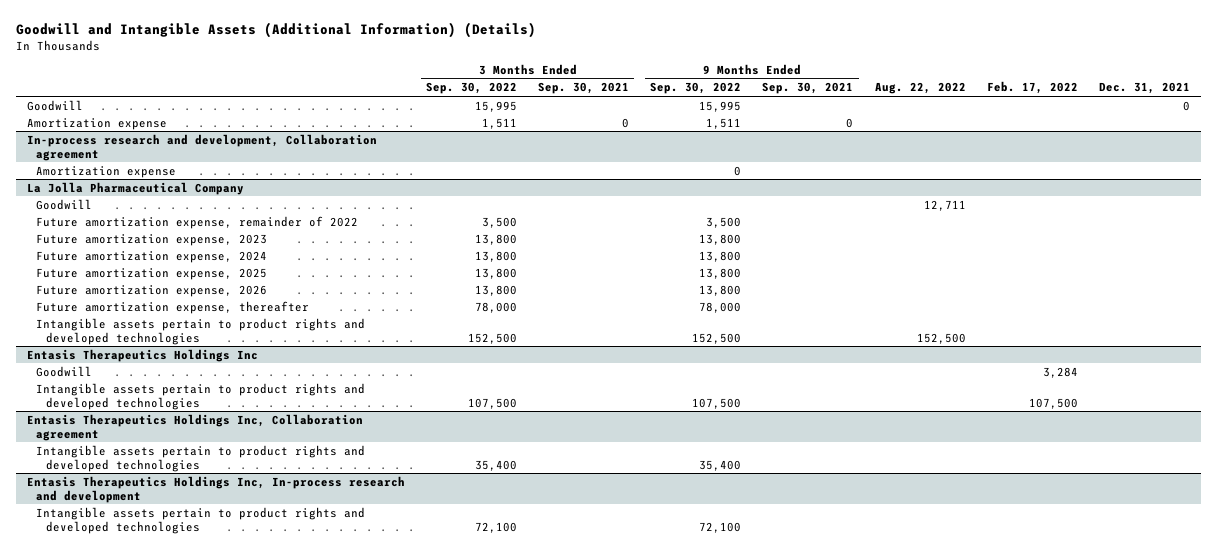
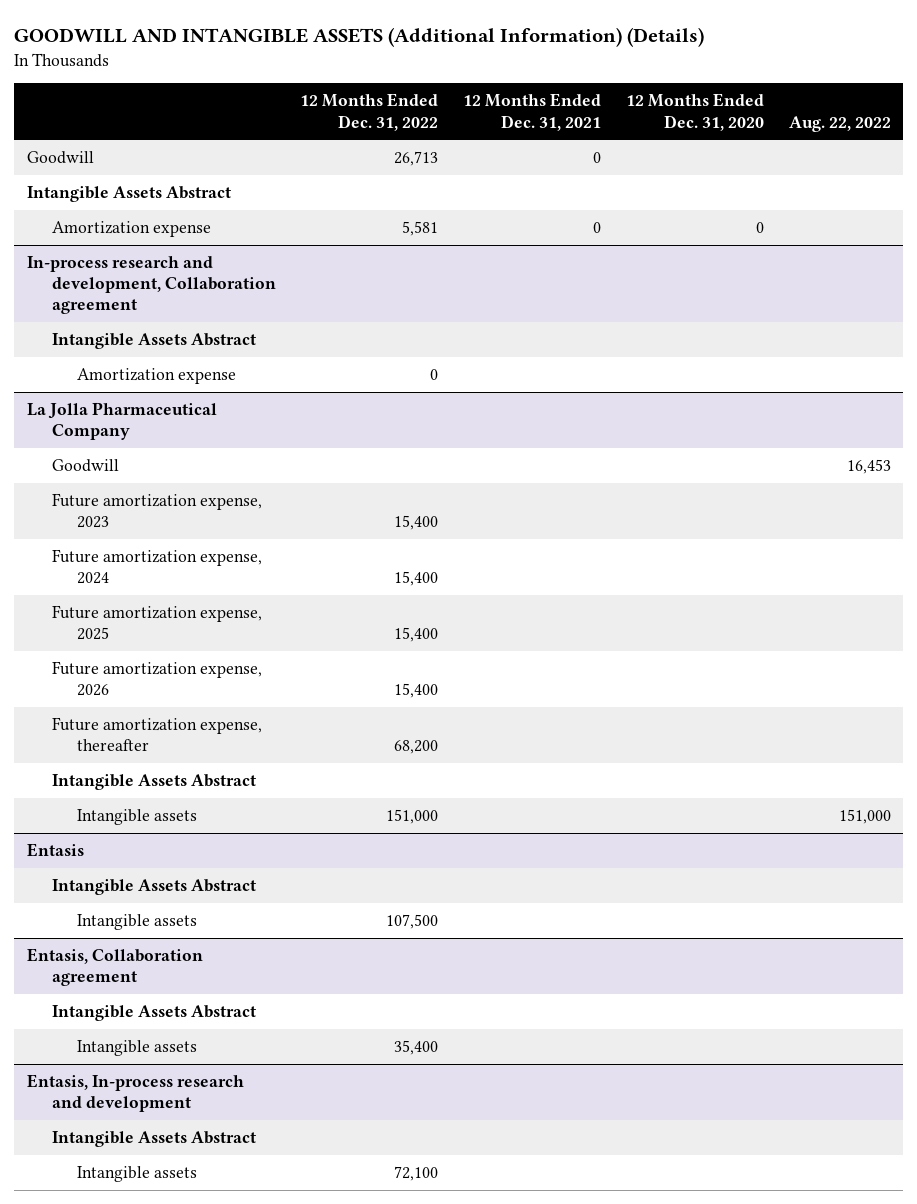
- Goodwill and Intangible Assets (Additional Information) (Details)
+ GOODWILL AND INTANGIBLE ASSETS (Additional Information) (Details)
- | 3 Months Ended Sep. 30, 2022 | 3 Months Ended Sep. 30, 2021 | 9 Months Ended Sep. 30, 2022 | 9 Months Ended Sep. 30, 2021 | Aug. 22, 2022 | Feb. 17, 2022 | Dec. 31, 2021
+ | 12 Months Ended Dec. 31, 2022 | 12 Months Ended Dec. 31, 2021 | 12 Months Ended Dec. 31, 2020 | Aug. 22, 2022
+ Intangible Assets Abstract
@ In-process research and development, Collaboration agreement
+ Intangible Assets Abstract
@ La Jolla Pharmaceutical Company
- Goodwill | | | | | 12,711 | |
- Future amortization expense, remainder of 2022 | 3,500 | | 3,500 | | | |
+ Goodwill | | | | 16,453
- Intangible assets pertain to product rights and developed technologies | 152,500 | | 152,500 | | 152,500 | |
- Entasis Therapeutics Holdings Inc
- Goodwill | | | | | | 3,284 |
- Intangible assets pertain to product rights and developed technologies | 107,500 | | 107,500 | | | 107,500 |
- Entasis Therapeutics Holdings Inc, Collaboration agreement
- Intangible assets pertain to product rights and developed technologies | 35,400 | | 35,400 | | | |
- Entasis Therapeutics Holdings Inc, In-process research and development
- Intangible assets pertain to product rights and developed technologies | 72,100 | | 72,100 | | | |
@ La Jolla Pharmaceutical Company
+ Intangible Assets Abstract
+ Intangible assets | 151,000 | | | 151,000
+ Entasis
+ Intangible Assets Abstract
+ Intangible assets | 107,500 | | |
+ Entasis, Collaboration agreement
+ Intangible Assets Abstract
+ Intangible assets | 35,400 | | |
+ Entasis, In-process research and development
+ Intangible Assets Abstract
+ Intangible assets | 72,100 | | |

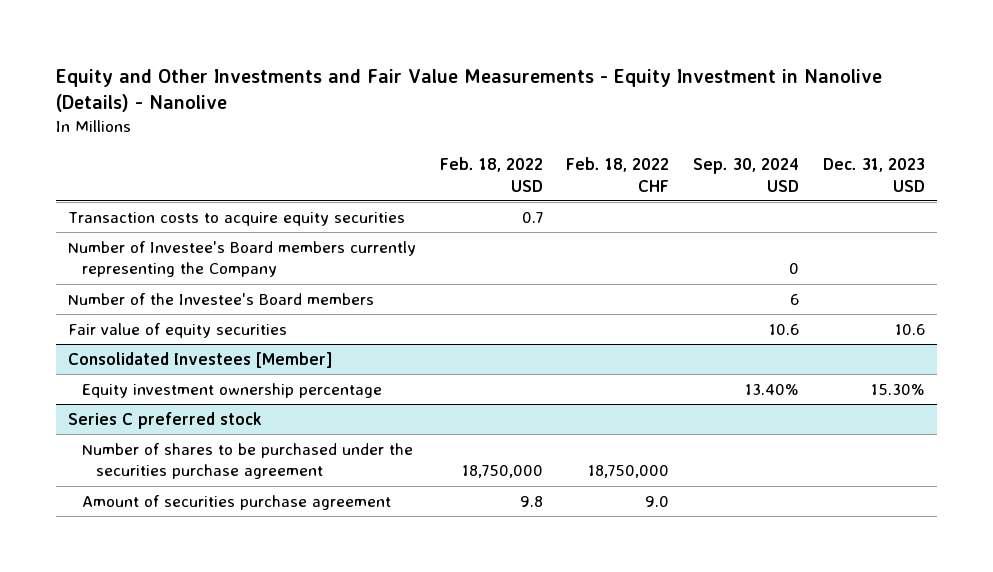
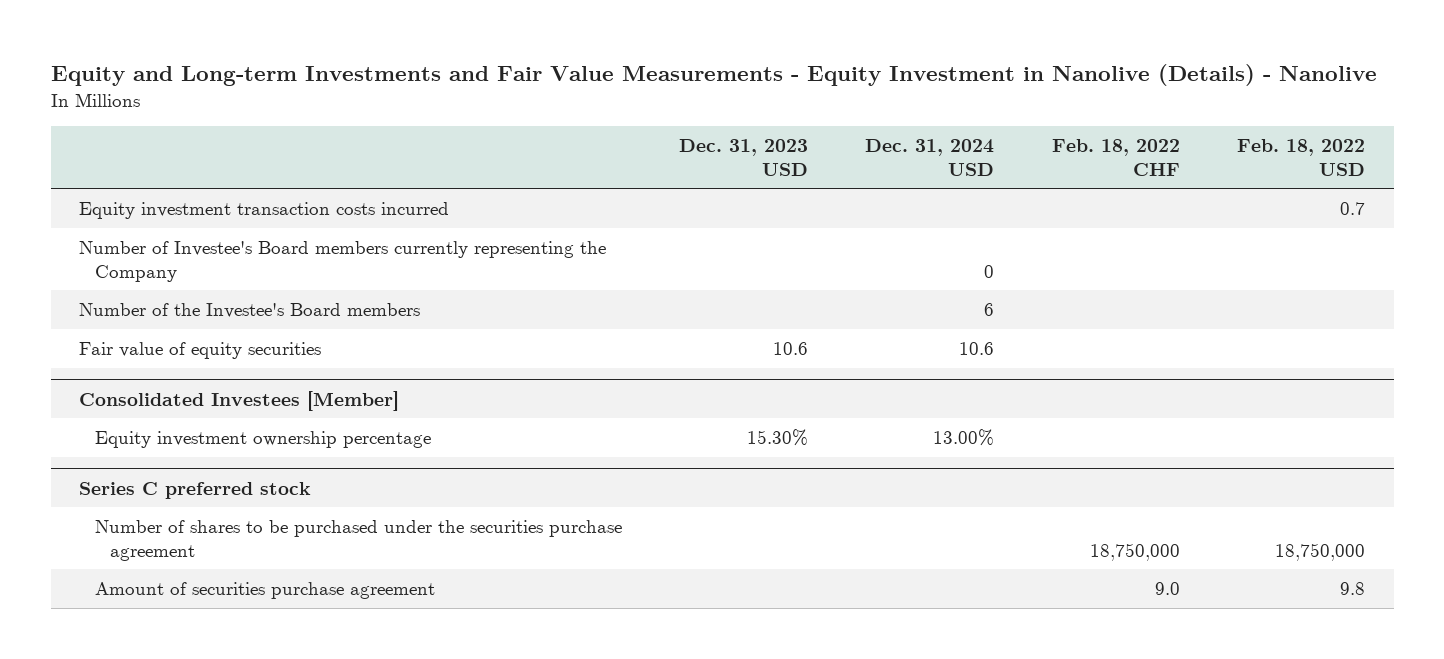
- Equity and Other Investments and Fair Value Measurements - Equity Investment in Nanolive (Details) - Nanolive
+ Equity and Long-term Investments and Fair Value Measurements - Equity Investment in Nanolive (Details) - Nanolive
- | Feb. 18, 2022 USD | Feb. 18, 2022 CHF | Sep. 30, 2024 USD | Dec. 31, 2023 USD
+ | Dec. 31, 2023 USD | Dec. 31, 2024 USD | Feb. 18, 2022 CHF | Feb. 18, 2022 USD
- Transaction costs to acquire equity securities | 0.7 | | |
+ Equity investment transaction costs incurred | | | | 0.7

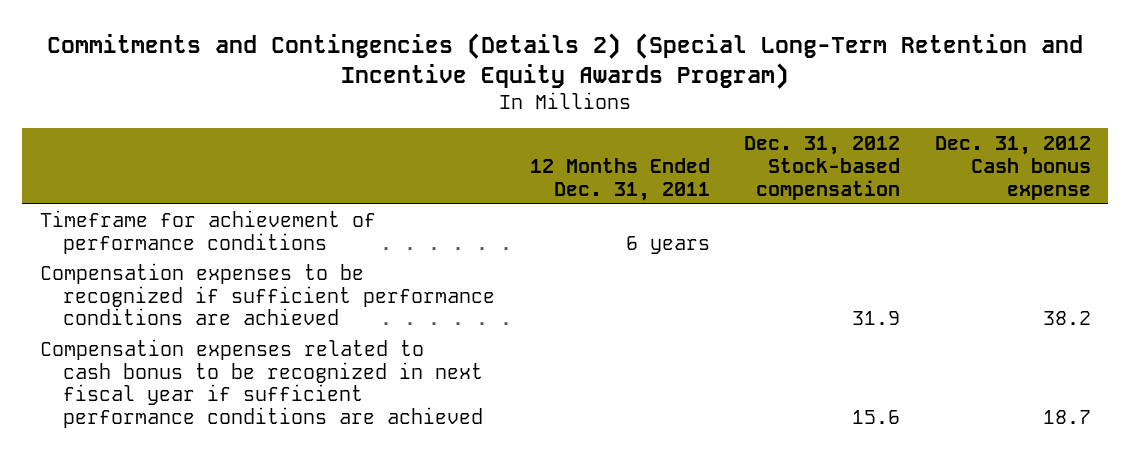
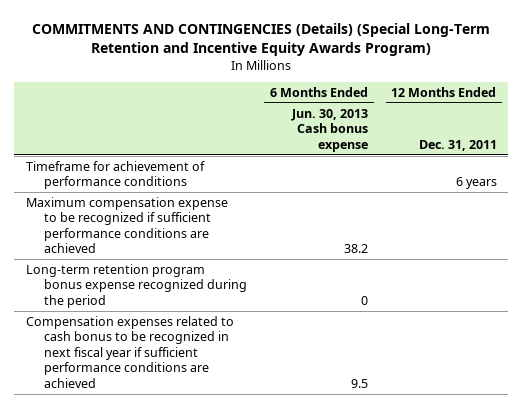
- Commitments and Contingencies (Details 2) (Special Long-Term Retention and Incentive Equity Awards Program)
+ COMMITMENTS AND CONTINGENCIES (Details) (Special Long-Term Retention and Incentive Equity Awards Program)
- | 12 Months Ended Dec. 31, 2011 | Dec. 31, 2012 Stock-based compensation | Dec. 31, 2012 Cash bonus expense
+ | 6 Months Ended Jun. 30, 2013 Cash bonus expense | 12 Months Ended Dec. 31, 2011
- Compensation expenses to be recognized if sufficient performance conditions are achieved | | 31.9 | 38.2
+ Maximum compensation expense to be recognized if sufficient performance conditions are achieved | 38.2 |
+ Long-term retention program bonus expense recognized during the period | 0 |

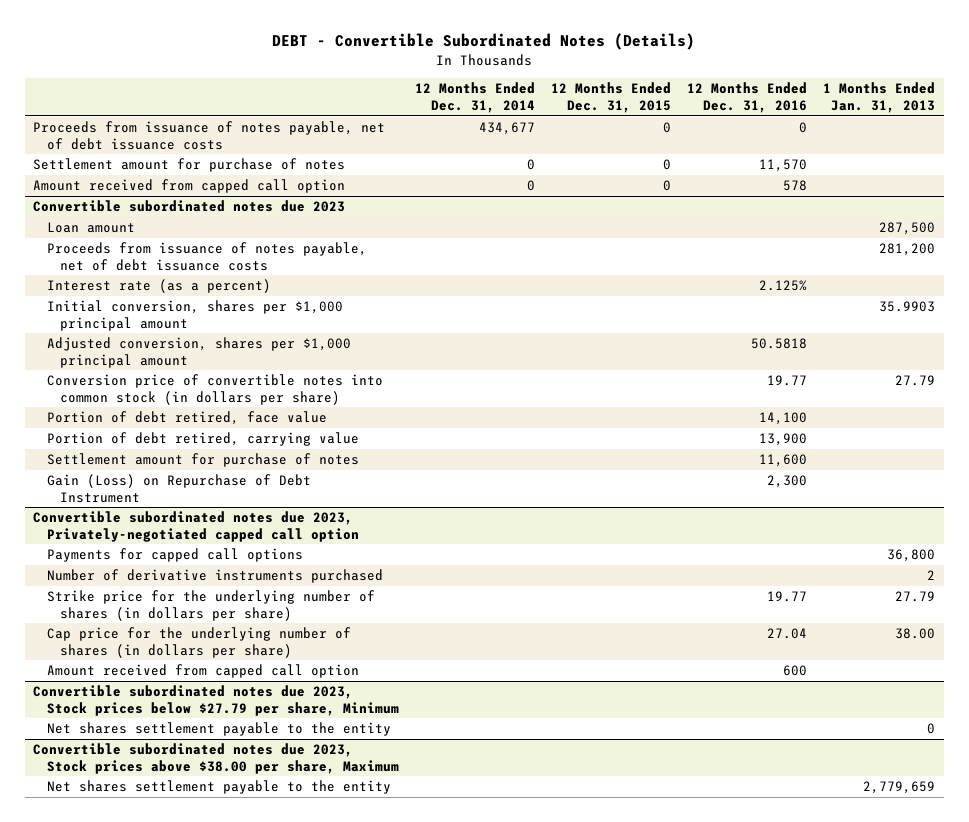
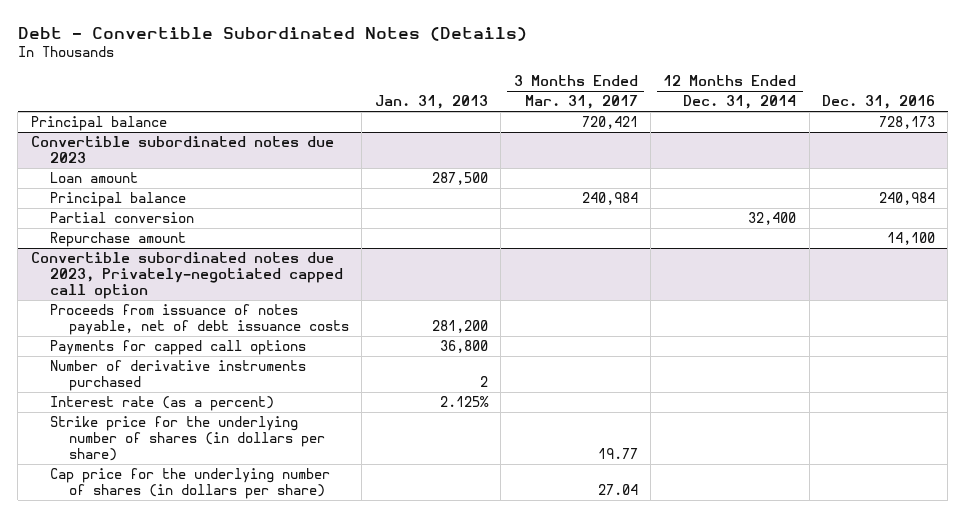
- DEBT - Convertible Subordinated Notes (Details)
+ Debt - Convertible Subordinated Notes (Details)
- | 12 Months Ended Dec. 31, 2014 | 12 Months Ended Dec. 31, 2015 | 12 Months Ended Dec. 31, 2016 | 1 Months Ended Jan. 31, 2013
+ | Jan. 31, 2013 | 3 Months Ended Mar. 31, 2017 | 12 Months Ended Dec. 31, 2014 | Dec. 31, 2016
- Proceeds from issuance of notes payable, net of debt issuance costs | 434,677 | 0 | 0 |
- Settlement amount for purchase of notes | 0 | 0 | 11,570 |
- Amount received from capped call option | 0 | 0 | 578 |
+ Principal balance | | 720,421 | | 728,173
@ Convertible subordinated notes due 2023
- Proceeds from issuance of notes payable, net of debt issuance costs | | | | 281,200
- Interest rate (as a percent) | | | 2.125% |
- Initial conversion, shares per $1,000 principal amount | | | | 35.9903
- Adjusted conversion, shares per $1,000 principal amount | | | 50.5818 |
- Conversion price of convertible notes into common stock (in dollars per share) | | | 19.77 | 27.79
- Portion of debt retired, face value | | | 14,100 |
- Portion of debt retired, carrying value | | | 13,900 |
- Settlement amount for purchase of notes | | | 11,600 |
- Gain (Loss) on Repurchase of Debt Instrument | | | 2,300 |
+ Principal balance | | 240,984 | | 240,984
+ Partial conversion | | | 32,400 |
+ Repurchase amount | | | | 14,100
@ Convertible subordinated notes due 2023, Privately-negotiated capped call option
+ Proceeds from issuance of notes payable, net of debt issuance costs | 281,200 | | |
+ Interest rate (as a percent) | 2.125% | | |
- Amount received from capped call option | | | 600 |
- Convertible subordinated notes due 2023, Stock prices below $27.79 per share, Minimum
- Net shares settlement payable to the entity | | | | 0
- Convertible subordinated notes due 2023, Stock prices above $38.00 per share, Maximum
- Net shares settlement payable to the entity | | | | 2,779,659

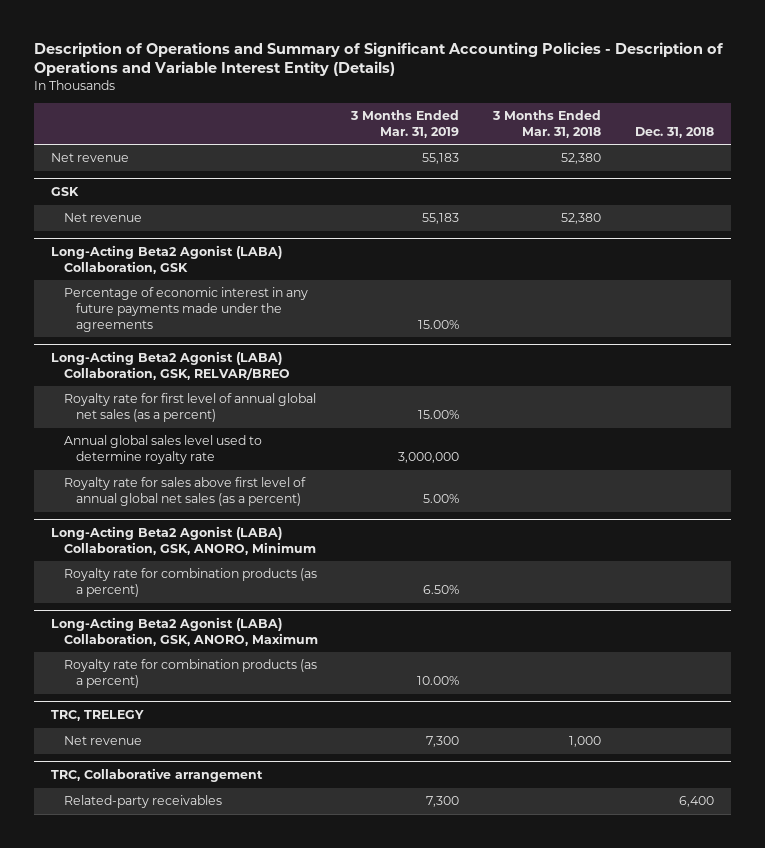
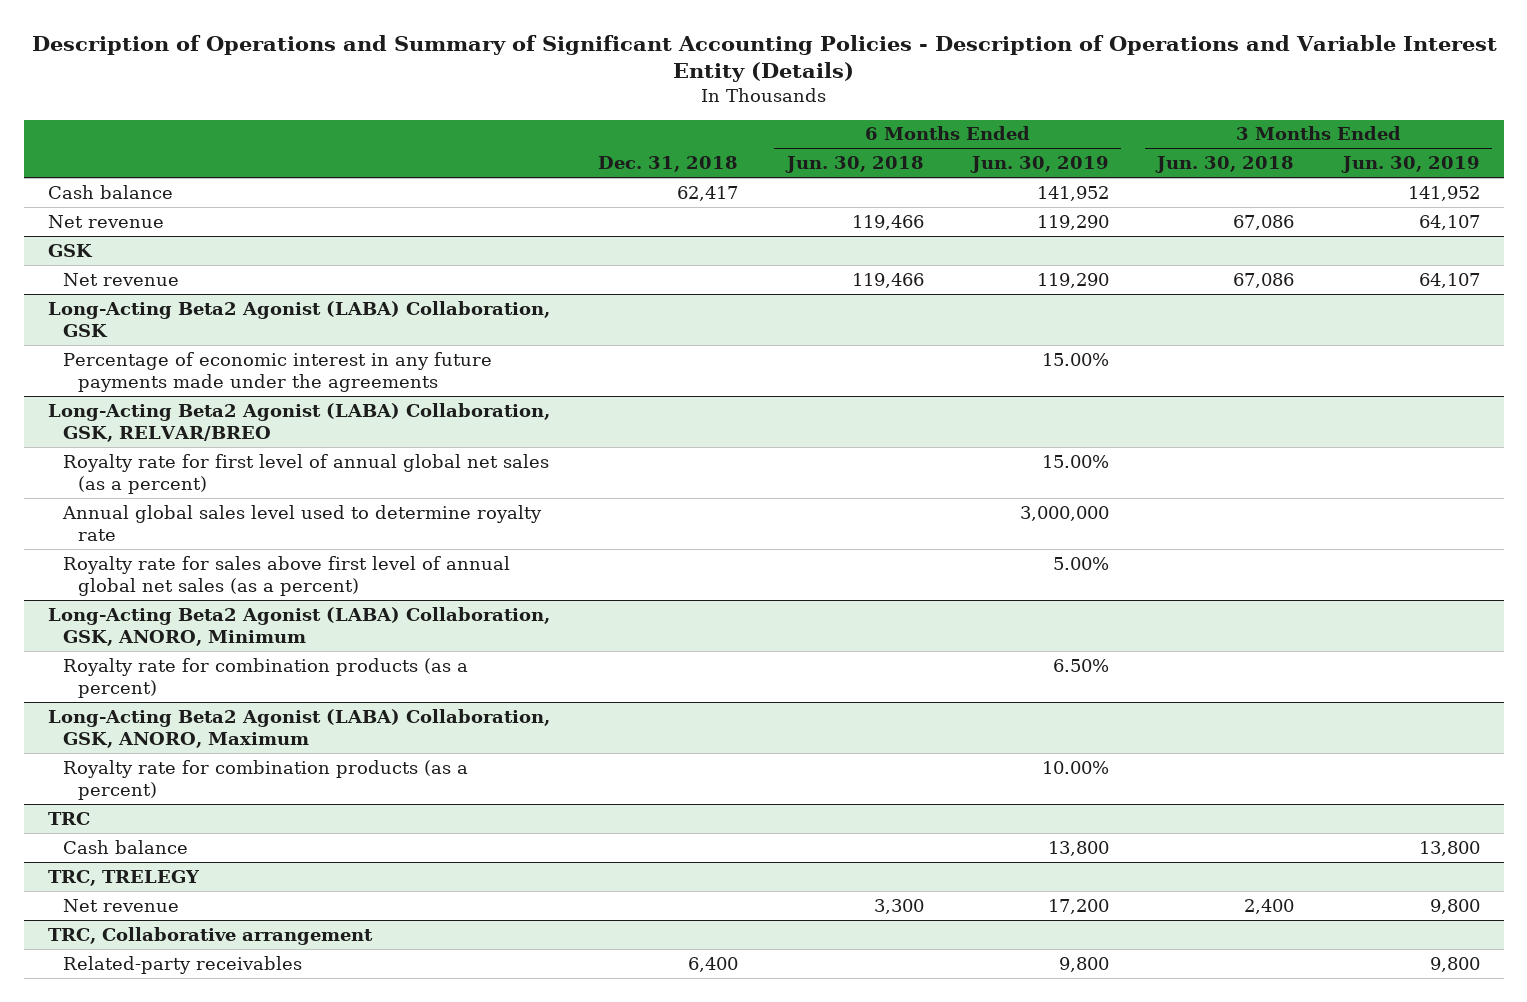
- | 3 Months Ended Mar. 31, 2019 | 3 Months Ended Mar. 31, 2018 | Dec. 31, 2018
+ | Dec. 31, 2018 | 6 Months Ended Jun. 30, 2018 | 6 Months Ended Jun. 30, 2019 | 3 Months Ended Jun. 30, 2018 | 3 Months Ended Jun. 30, 2019
+ Cash balance | 62,417 | | 141,952 | | 141,952
+ TRC
+ Cash balance | | | 13,800 | | 13,800

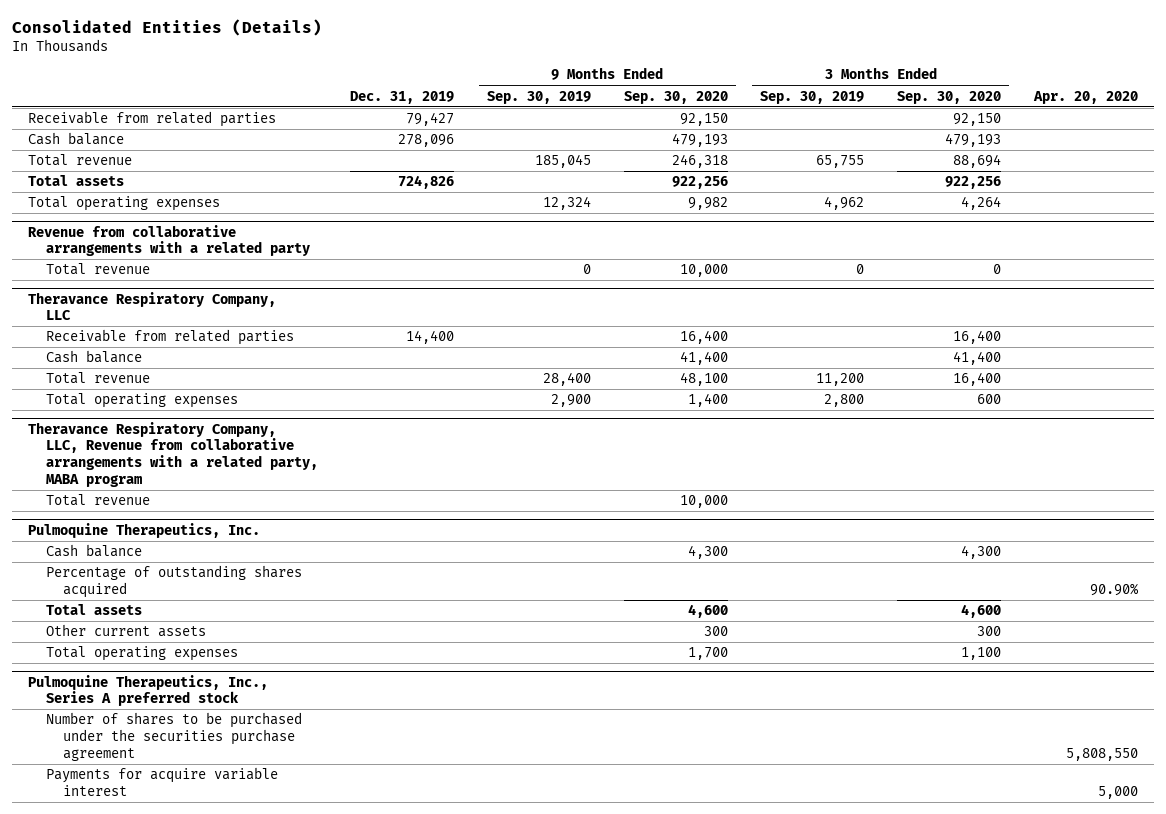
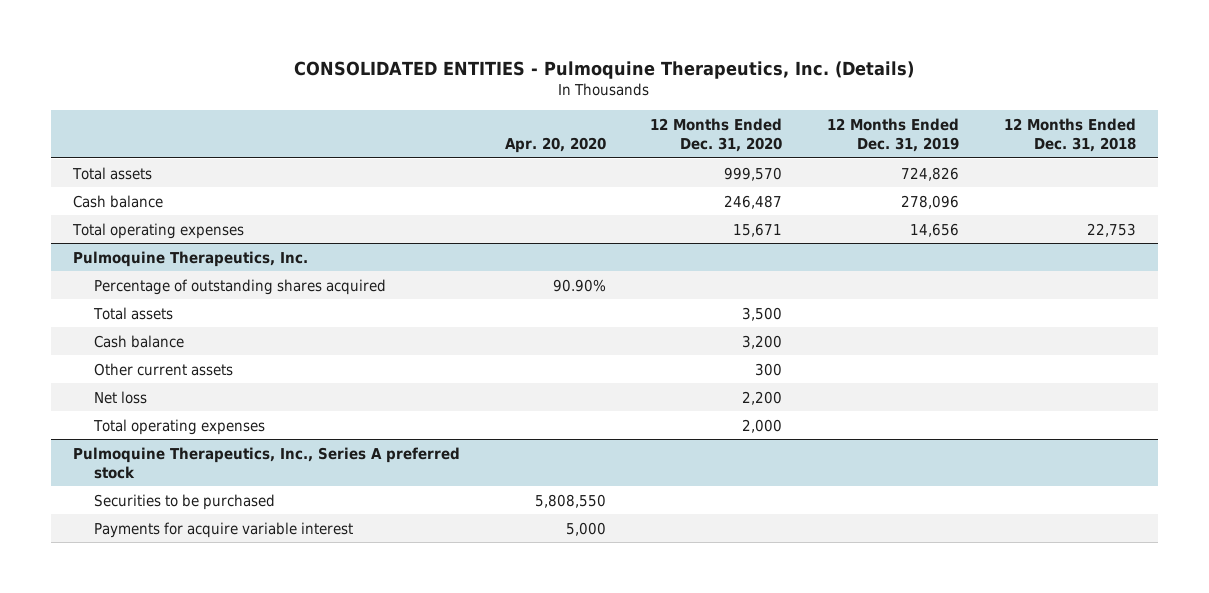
- Consolidated Entities (Details)
+ CONSOLIDATED ENTITIES - Pulmoquine Therapeutics, Inc. (Details)
- | Dec. 31, 2019 | 9 Months Ended Sep. 30, 2019 | 9 Months Ended Sep. 30, 2020 | 3 Months Ended Sep. 30, 2019 | 3 Months Ended Sep. 30, 2020 | Apr. 20, 2020
+ | Apr. 20, 2020 | 12 Months Ended Dec. 31, 2020 | 12 Months Ended Dec. 31, 2019 | 12 Months Ended Dec. 31, 2018
- Receivable from related parties | 79,427 | | 92,150 | | 92,150 |
- Total revenue | | 185,045 | 246,318 | 65,755 | 88,694 |
moved down: Cash balance | | 246,487 | 278,096 |
- Revenue from collaborative arrangements with a related party
- Total revenue | | 0 | 10,000 | 0 | 0 |
- Theravance Respiratory Company, LLC
- Receivable from related parties | 14,400 | | 16,400 | | 16,400 |
- Cash balance | | | 41,400 | | 41,400 |
- Total revenue | | 28,400 | 48,100 | 11,200 | 16,400 |
- Total operating expenses | | 2,900 | 1,400 | 2,800 | 600 |
- Theravance Respiratory Company, LLC, Revenue from collaborative arrangements with a related party, MABA program
- Total revenue | | | 10,000 | | |
@ Pulmoquine Therapeutics, Inc.
moved down: Cash balance | | 3,200 | |
+ Net loss | | 2,200 | |
@ Pulmoquine Therapeutics, Inc., Series A preferred stock
- Number of shares to be purchased under the securities purchase agreement | | | | | | 5,808,550
+ Securities to be purchased | 5,808,550 | | |

